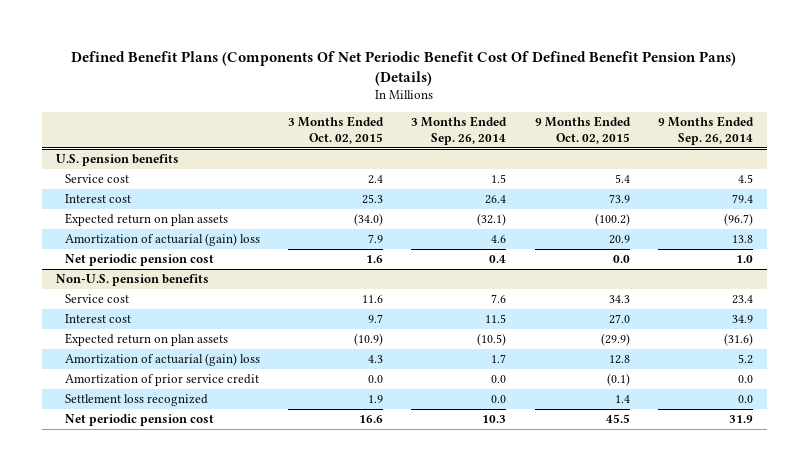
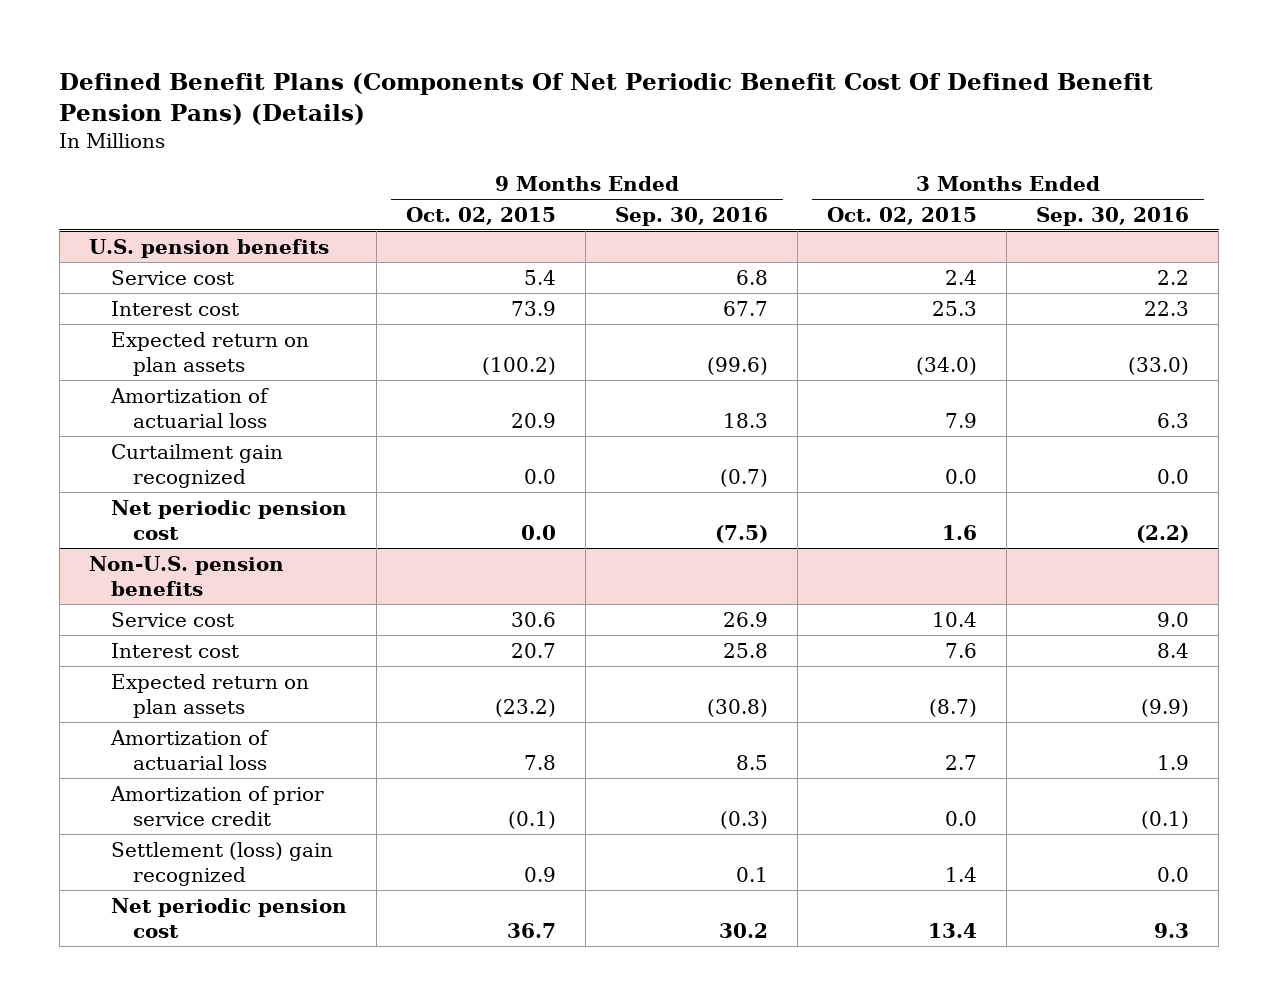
- | 3 Months Ended Oct. 02, 2015 | 3 Months Ended Sep. 26, 2014 | 9 Months Ended Oct. 02, 2015 | 9 Months Ended Sep. 26, 2014
+ | 9 Months Ended Oct. 02, 2015 | 9 Months Ended Sep. 30, 2016 | 3 Months Ended Oct. 02, 2015 | 3 Months Ended Sep. 30, 2016
@ U.S. pension benefits
- Amortization of actuarial (gain) loss | 7.9 | 4.6 | 20.9 | 13.8
+ Amortization of actuarial loss | 20.9 | 18.3 | 7.9 | 6.3
+ Curtailment gain recognized | 0.0 | (0.7) | 0.0 | 0.0
@ Non-U.S. pension benefits
- Service cost | 11.6 | 7.6 | 34.3 | 23.4
- Interest cost | 9.7 | 11.5 | 27.0 | 34.9
- Expected return on plan assets | (10.9) | (10.5) | (29.9) | (31.6)
- Amortization of actuarial (gain) loss | 4.3 | 1.7 | 12.8 | 5.2
+ Service cost | 30.6 | 26.9 | 10.4 | 9.0
+ Interest cost | 20.7 | 25.8 | 7.6 | 8.4
+ Expected return on plan assets | (23.2) | (30.8) | (8.7) | (9.9)
+ Amortization of actuarial loss | 7.8 | 8.5 | 2.7 | 1.9
- Settlement loss recognized | 1.9 | 0.0 | 1.4 | 0.0
- Net periodic pension cost | 16.6 | 10.3 | 45.5 | 31.9
+ Settlement (loss) gain recognized | 0.9 | 0.1 | 1.4 | 0.0
+ Net periodic pension cost | 36.7 | 30.2 | 13.4 | 9.3

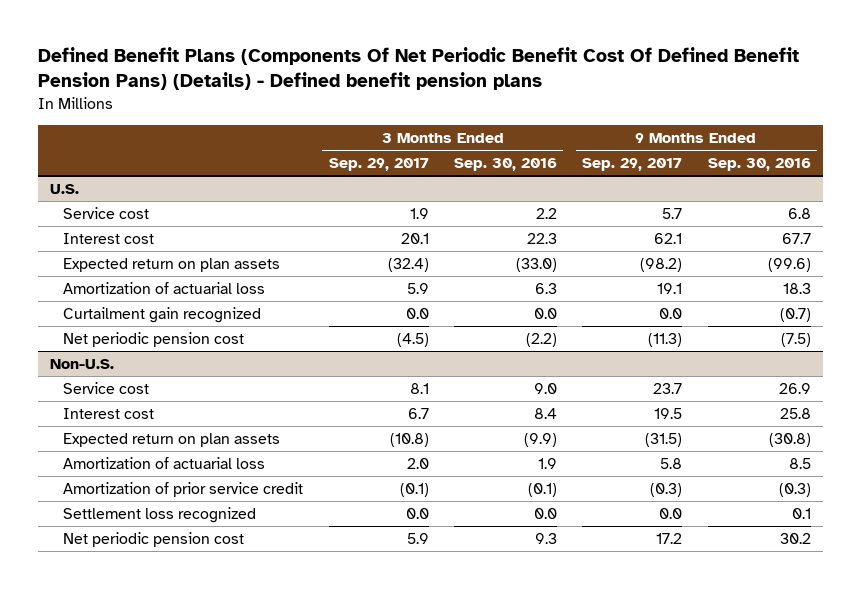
- Defined Benefit Plans (Components Of Net Periodic Benefit Cost Of Defined Benefit Pension Pans) (Details)
+ Defined Benefit Plans (Components Of Net Periodic Benefit Cost Of Defined Benefit Pension Pans) (Details) - Defined benefit pension plans
- | 9 Months Ended Oct. 02, 2015 | 9 Months Ended Sep. 30, 2016 | 3 Months Ended Oct. 02, 2015 | 3 Months Ended Sep. 30, 2016
+ | 3 Months Ended Sep. 29, 2017 | 3 Months Ended Sep. 30, 2016 | 9 Months Ended Sep. 29, 2017 | 9 Months Ended Sep. 30, 2016
- U.S. pension benefits
+ U.S.
- Non-U.S. pension benefits
+ Non-U.S.
- Settlement (loss) gain recognized | 0.9 | 0.1 | 1.4 | 0.0
+ Settlement loss recognized | 0.0 | 0.0 | 0.0 | 0.1

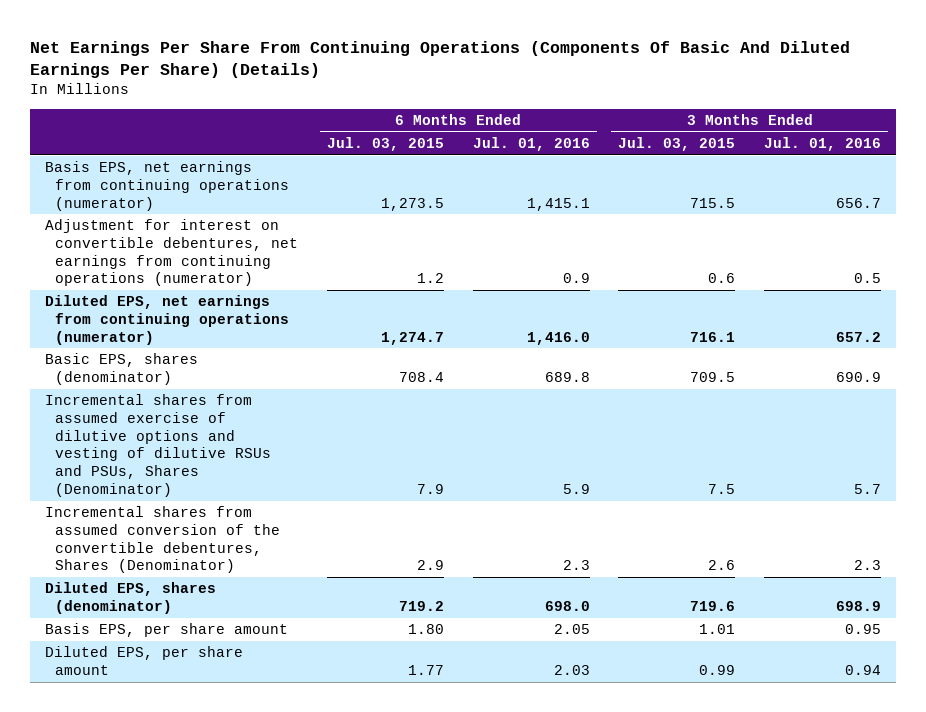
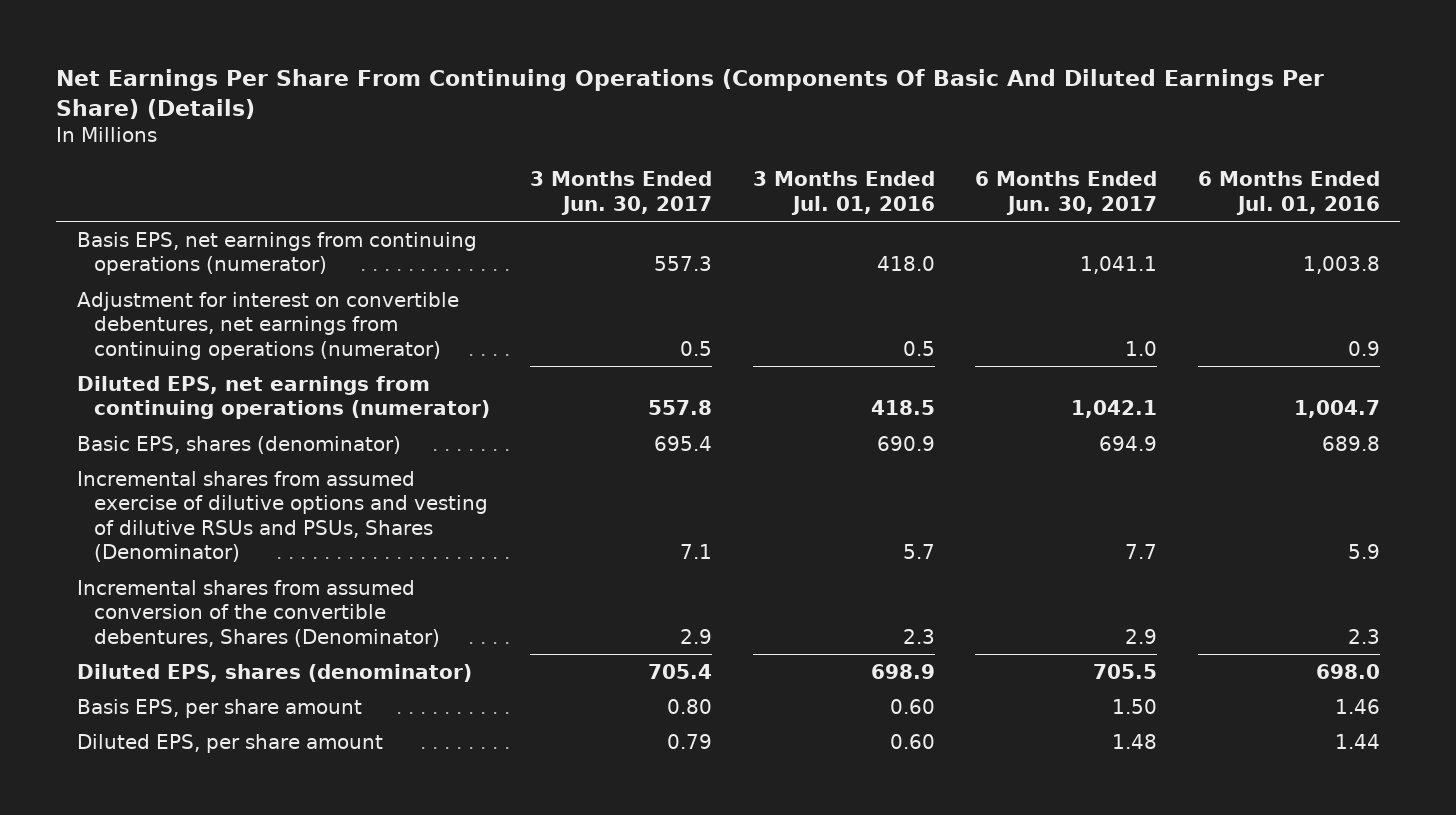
- | 6 Months Ended Jul. 03, 2015 | 6 Months Ended Jul. 01, 2016 | 3 Months Ended Jul. 03, 2015 | 3 Months Ended Jul. 01, 2016
+ | 3 Months Ended Jun. 30, 2017 | 3 Months Ended Jul. 01, 2016 | 6 Months Ended Jun. 30, 2017 | 6 Months Ended Jul. 01, 2016
- Basis EPS, net earnings from continuing operations (numerator) | 1,273.5 | 1,415.1 | 715.5 | 656.7
+ Basis EPS, net earnings from continuing operations (numerator) | 557.3 | 418.0 | 1,041.1 | 1,003.8
- Diluted EPS, net earnings from continuing operations (numerator) | 1,274.7 | 1,416.0 | 716.1 | 657.2
+ Diluted EPS, net earnings from continuing operations (numerator) | 557.8 | 418.5 | 1,042.1 | 1,004.7
- Basis EPS, per share amount | 1.80 | 2.05 | 1.01 | 0.95
- Diluted EPS, per share amount | 1.77 | 2.03 | 0.99 | 0.94
+ Basis EPS, per share amount | 0.80 | 0.60 | 1.50 | 1.46
+ Diluted EPS, per share amount | 0.79 | 0.60 | 1.48 | 1.44

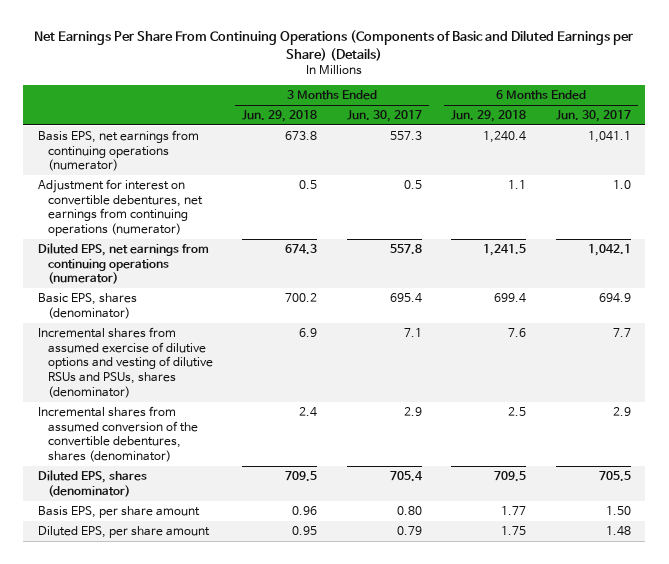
- Net Earnings Per Share From Continuing Operations (Components Of Basic And Diluted Earnings Per Share) (Details)
+ Net Earnings Per Share From Continuing Operations (Components of Basic and Diluted Earnings per Share) (Details)
- | 3 Months Ended Jun. 30, 2017 | 3 Months Ended Jul. 01, 2016 | 6 Months Ended Jun. 30, 2017 | 6 Months Ended Jul. 01, 2016
+ | 3 Months Ended Jun. 29, 2018 | 3 Months Ended Jun. 30, 2017 | 6 Months Ended Jun. 29, 2018 | 6 Months Ended Jun. 30, 2017
- Incremental shares from assumed exercise of dilutive options and vesting of dilutive RSUs and PSUs, Shares (Denominator) | 7.1 | 5.7 | 7.7 | 5.9
- Incremental shares from assumed conversion of the convertible debentures, Shares (Denominator) | 2.9 | 2.3 | 2.9 | 2.3
+ Incremental shares from assumed exercise of dilutive options and vesting of dilutive RSUs and PSUs, shares (denominator) | 6.9 | 7.1 | 7.6 | 7.7
+ Incremental shares from assumed conversion of the convertible debentures, shares (denominator) | 2.4 | 2.9 | 2.5 | 2.9

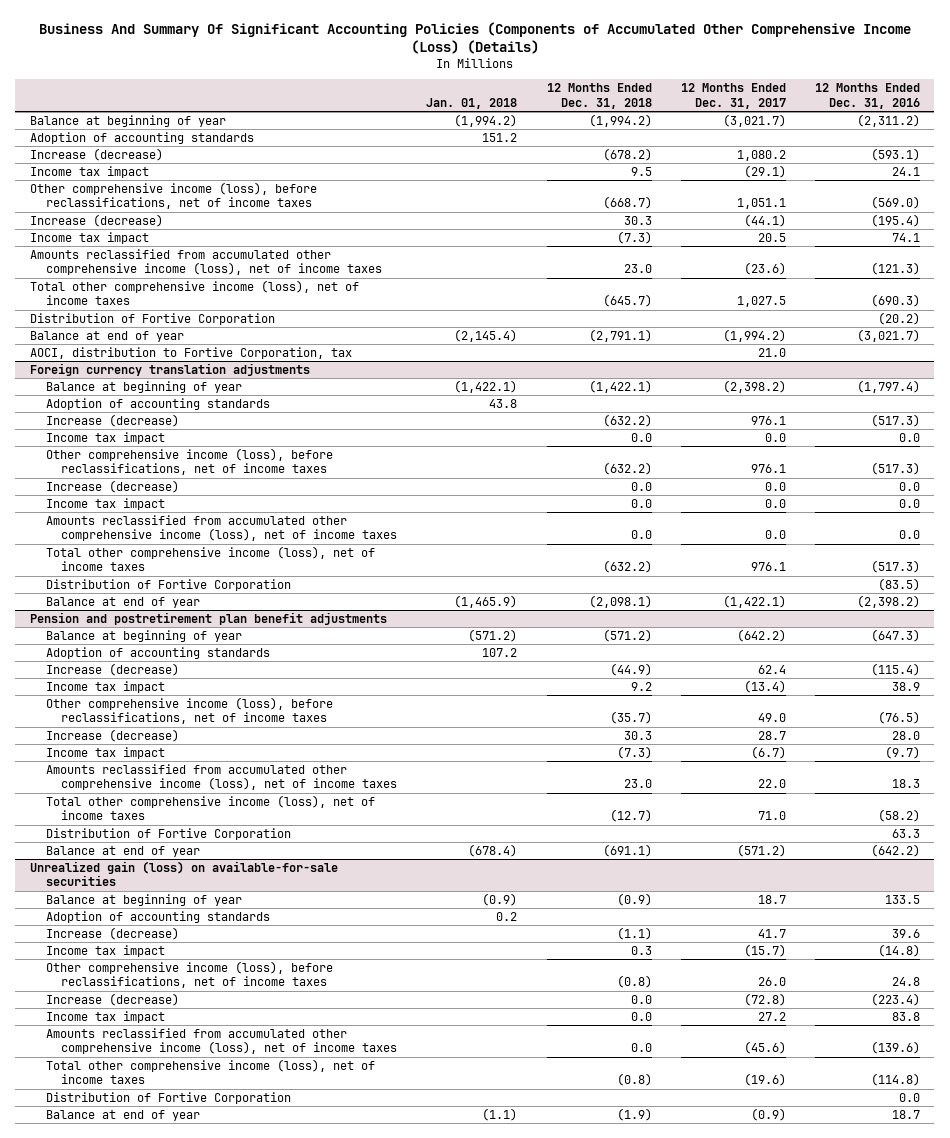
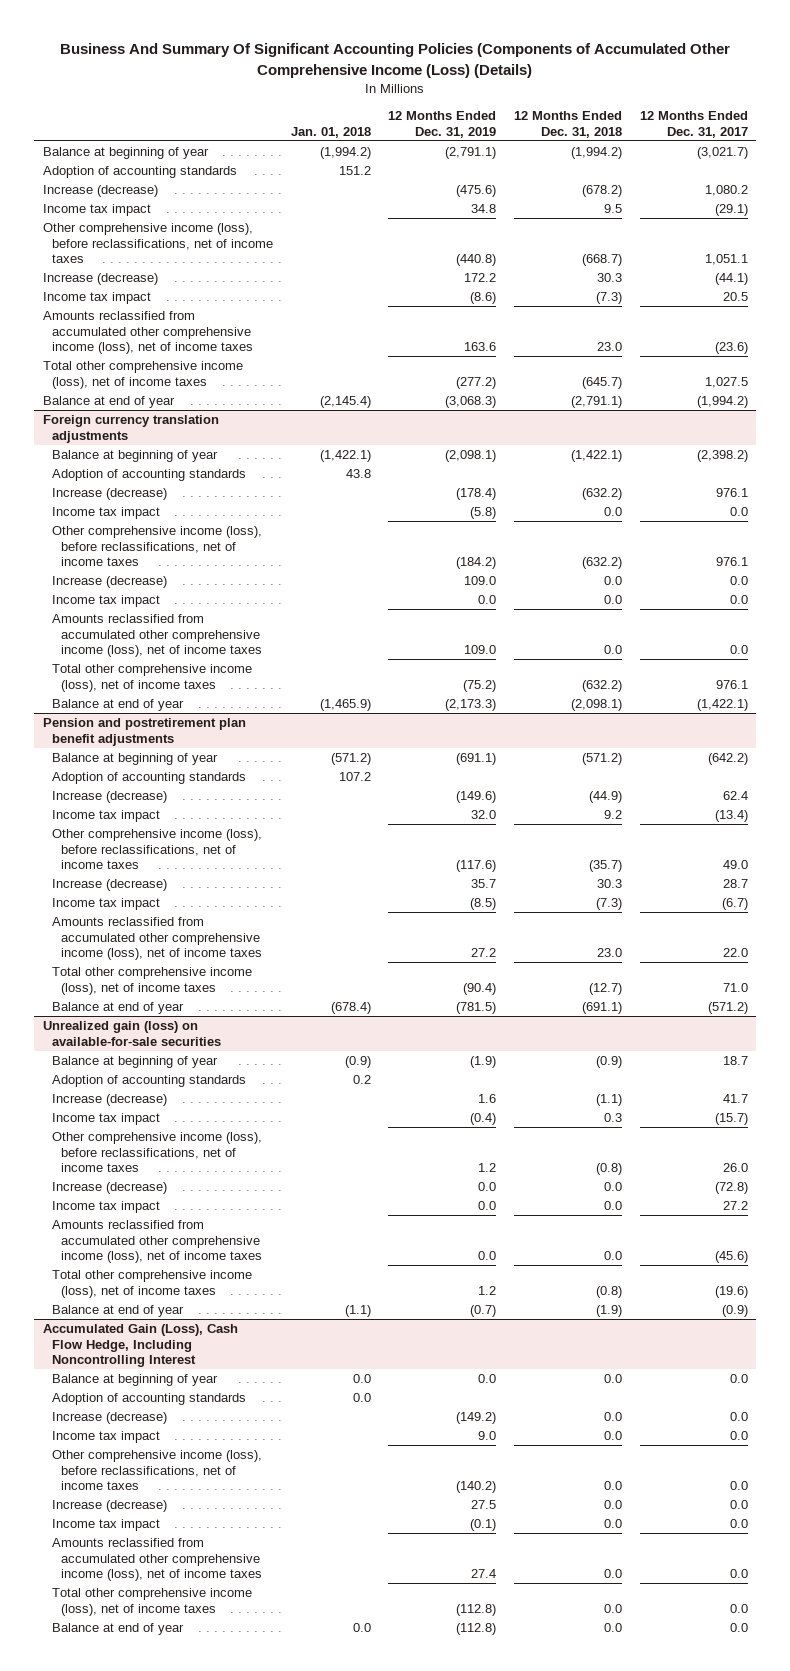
- | Jan. 01, 2018 | 12 Months Ended Dec. 31, 2018 | 12 Months Ended Dec. 31, 2017 | 12 Months Ended Dec. 31, 2016
+ | Jan. 01, 2018 | 12 Months Ended Dec. 31, 2019 | 12 Months Ended Dec. 31, 2018 | 12 Months Ended Dec. 31, 2017
- Distribution of Fortive Corporation | | | | (20.2)
- AOCI, distribution to Fortive Corporation, tax | | | 21.0 |
@ Foreign currency translation adjustments
- Distribution of Fortive Corporation | | | | (83.5)
@ Pension and postretirement plan benefit adjustments
- Distribution of Fortive Corporation | | | | 63.3
@ Unrealized gain (loss) on available-for-sale securities
- Distribution of Fortive Corporation | | | | 0.0
+ Accumulated Gain (Loss), Cash Flow Hedge, Including Noncontrolling Interest
+ Balance at beginning of year | 0.0 | 0.0 | 0.0 | 0.0
+ Adoption of accounting standards | 0.0 | | |
+ Increase (decrease) | | (149.2) | 0.0 | 0.0
+ Income tax impact | | 9.0 | 0.0 | 0.0
+ Other comprehensive income (loss), before reclassifications, net of income taxes | | (140.2) | 0.0 | 0.0
+ Increase (decrease) | | 27.5 | 0.0 | 0.0
+ Income tax impact | | (0.1) | 0.0 | 0.0
+ Amounts reclassified from accumulated other comprehensive income (loss), net of income taxes | | 27.4 | 0.0 | 0.0
+ Total other comprehensive income (loss), net of income taxes | | (112.8) | 0.0 | 0.0
+ Balance at end of year | 0.0 | (112.8) | 0.0 | 0.0

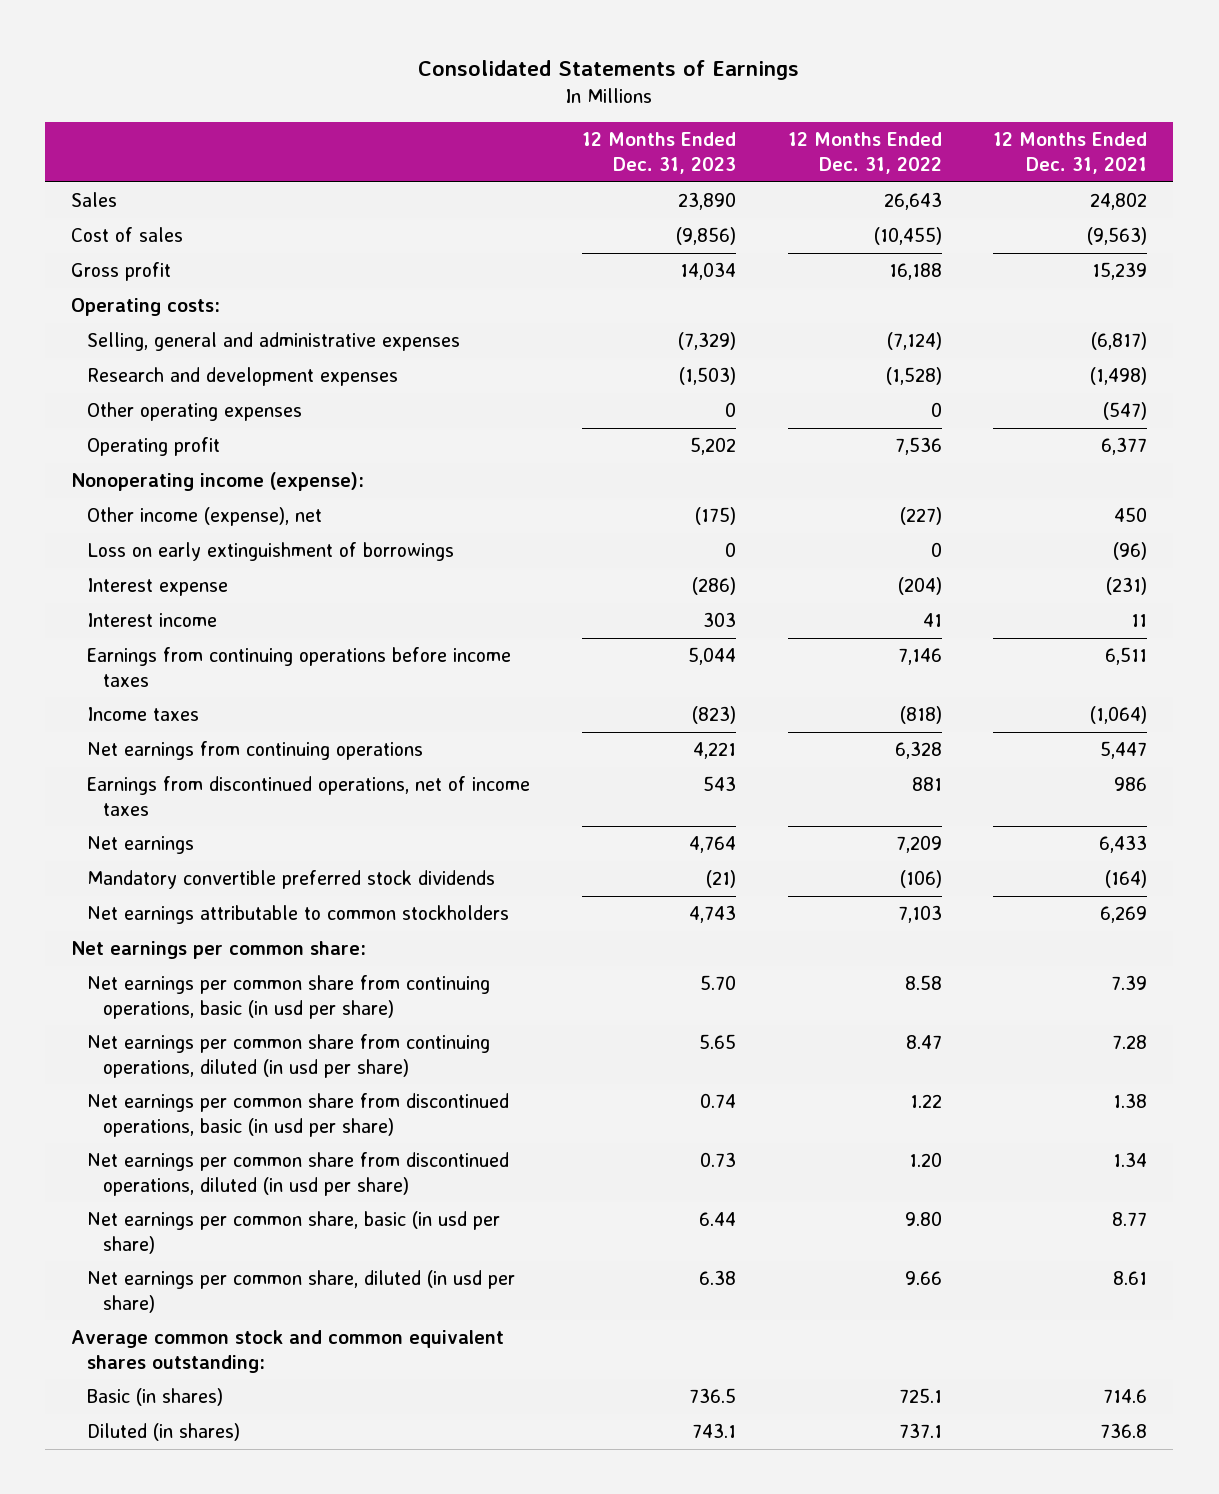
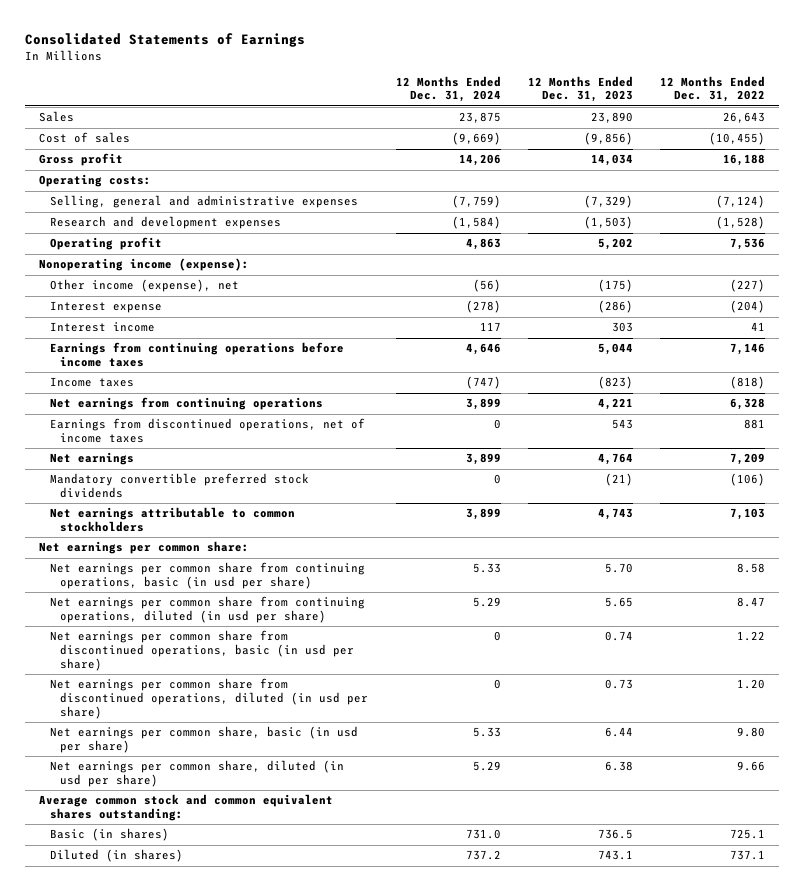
- | 12 Months Ended Dec. 31, 2023 | 12 Months Ended Dec. 31, 2022 | 12 Months Ended Dec. 31, 2021
+ | 12 Months Ended Dec. 31, 2024 | 12 Months Ended Dec. 31, 2023 | 12 Months Ended Dec. 31, 2022
- Other operating expenses | 0 | 0 | (547)
- Loss on early extinguishment of borrowings | 0 | 0 | (96)

